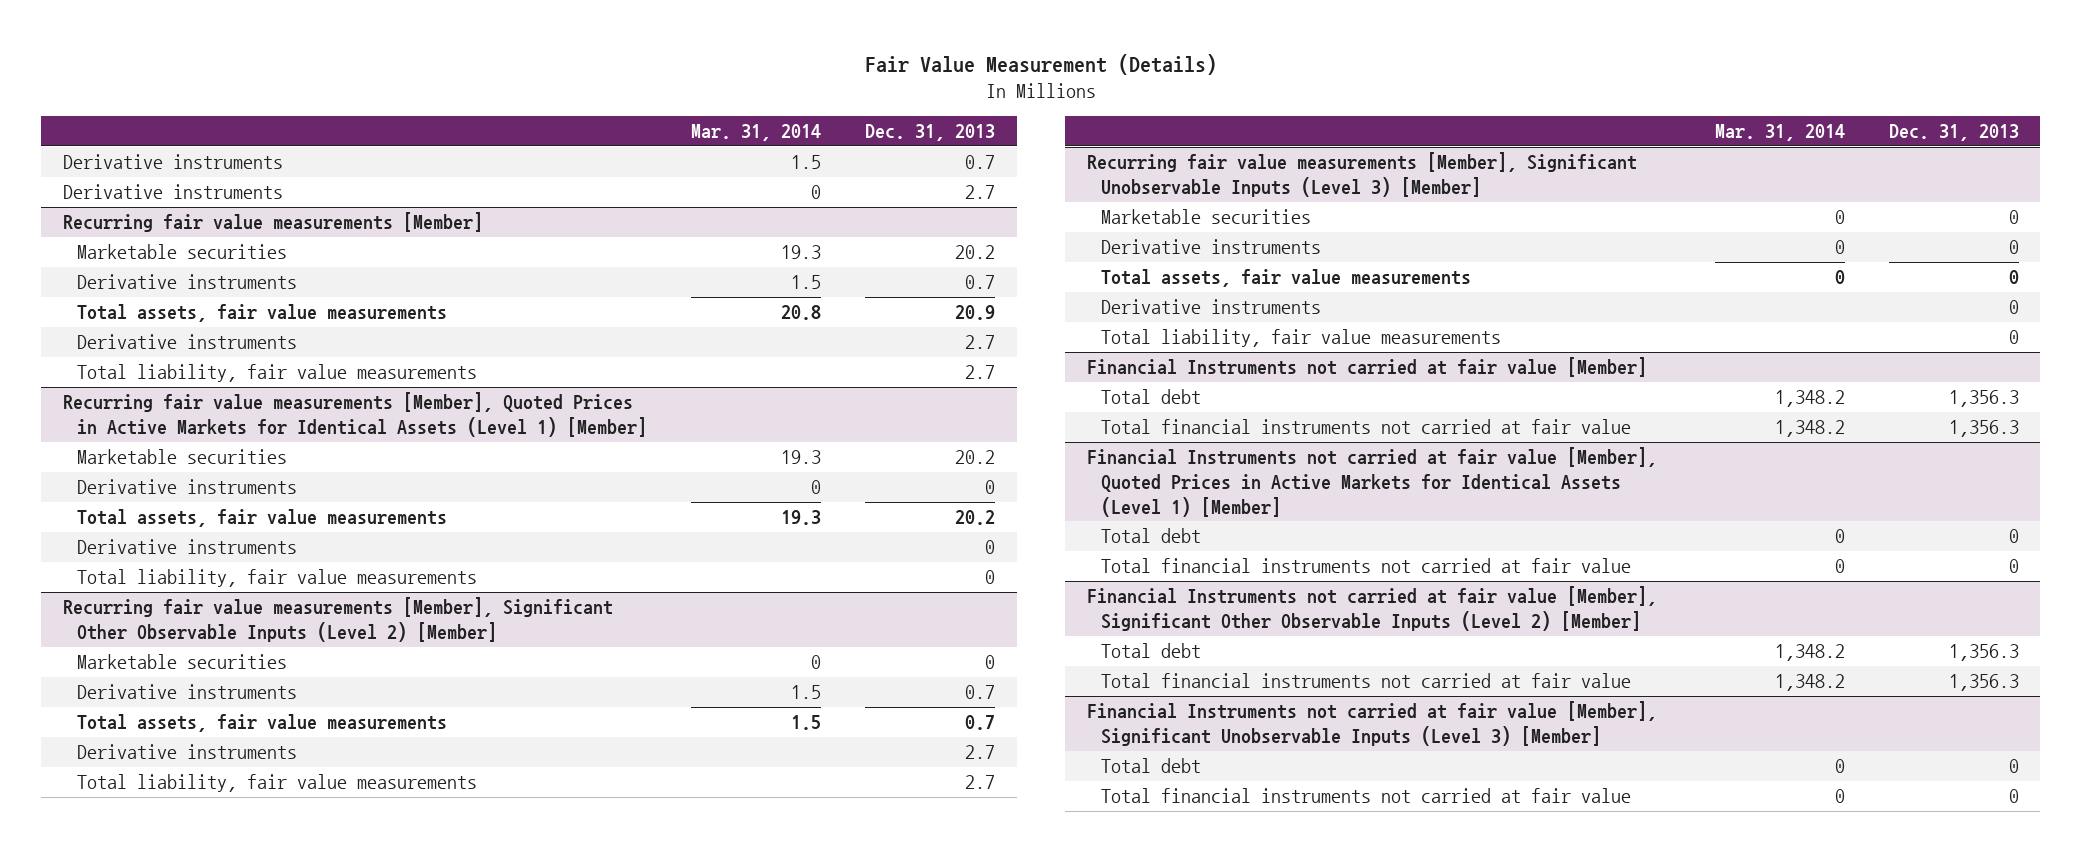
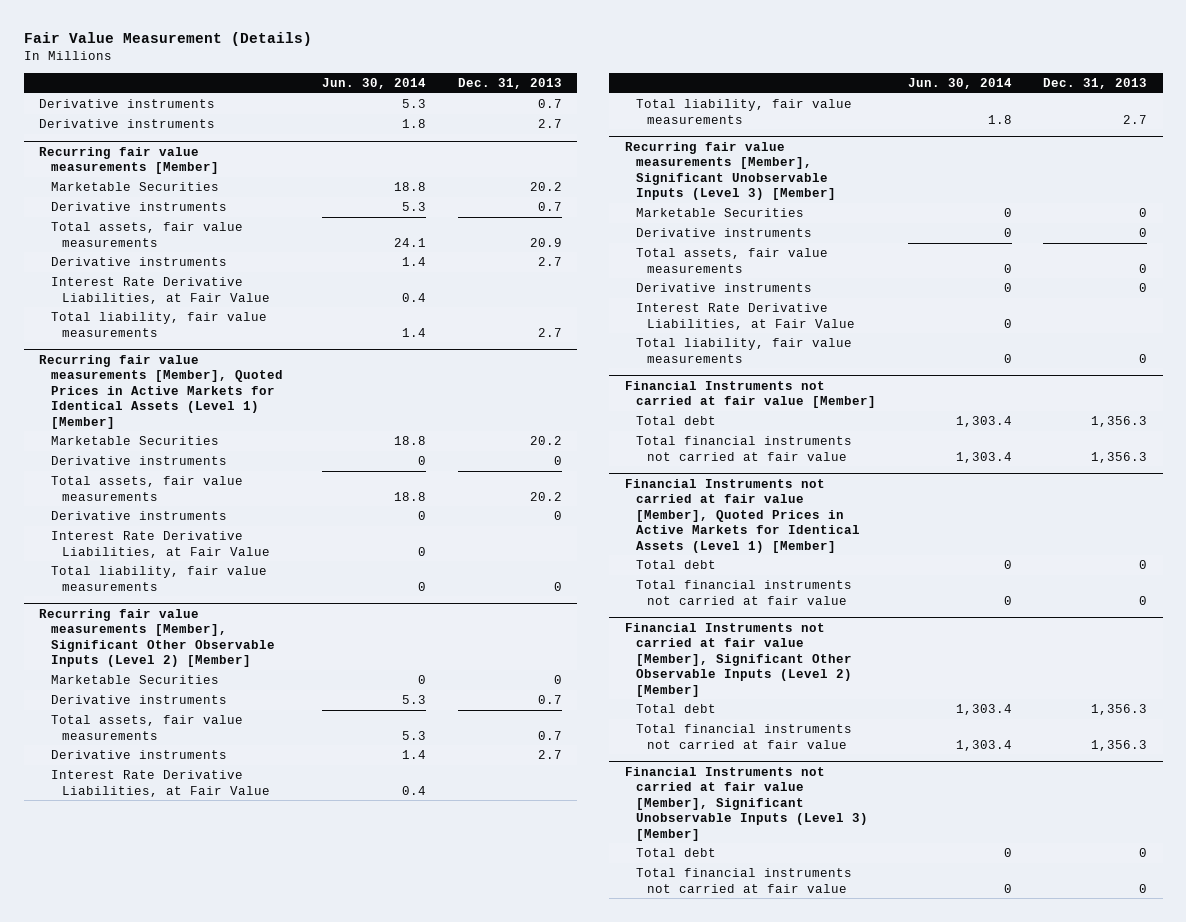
- | Mar. 31, 2014 | Dec. 31, 2013
+ | Jun. 30, 2014 | Dec. 31, 2013
@ Recurring fair value measurements [Member]
- Marketable securities | 19.3 | 20.2
+ Marketable Securities | 18.8 | 20.2
+ Interest Rate Derivative Liabilities, at Fair Value | 0.4 |
@ Recurring fair value measurements [Member], Quoted Prices in Active Markets for Identical Assets (Level 1) [Member]
- Marketable securities | 19.3 | 20.2
+ Marketable Securities | 18.8 | 20.2
+ Interest Rate Derivative Liabilities, at Fair Value | 0 |
@ Recurring fair value measurements [Member], Significant Other Observable Inputs (Level 2) [Member]
- Marketable securities | 0 | 0
+ Marketable Securities | 0 | 0
+ Interest Rate Derivative Liabilities, at Fair Value | 0.4 |
@ Recurring fair value measurements [Member], Significant Unobservable Inputs (Level 3) [Member]
- Marketable securities | 0 | 0
+ Marketable Securities | 0 | 0
+ Interest Rate Derivative Liabilities, at Fair Value | 0 |

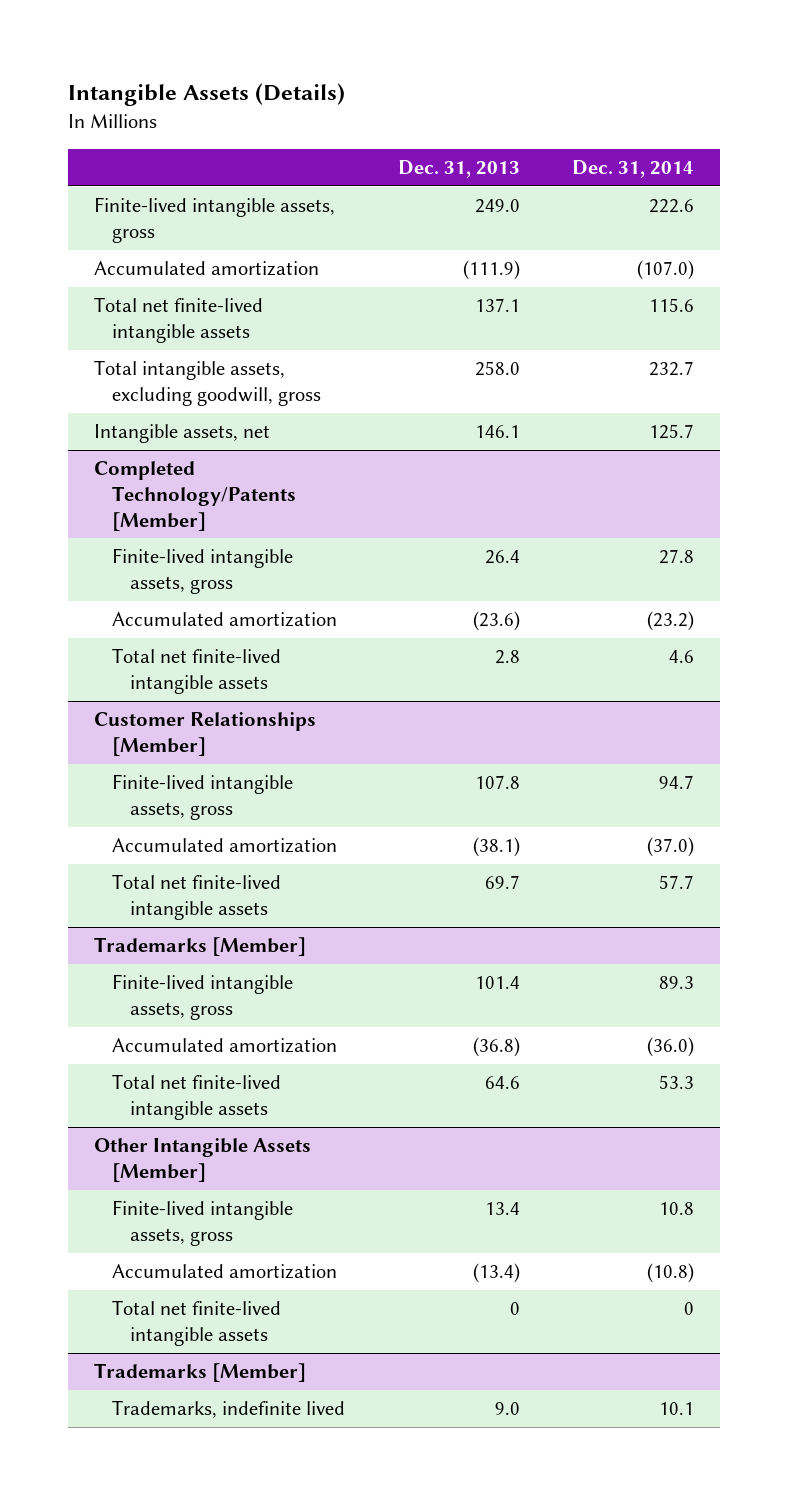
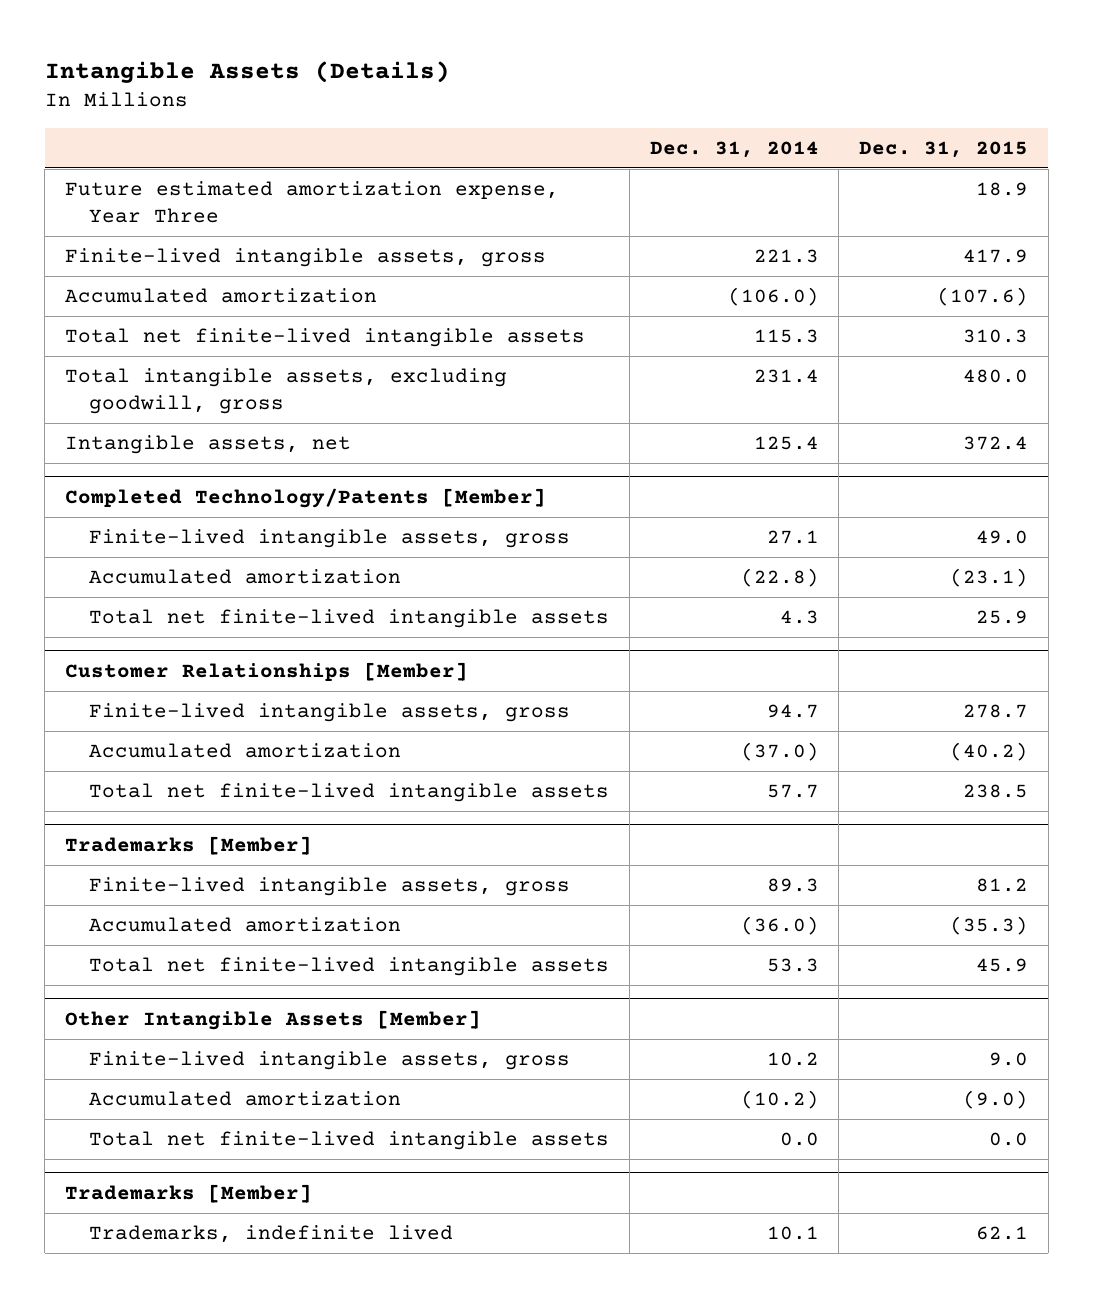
- | Dec. 31, 2013 | Dec. 31, 2014
+ | Dec. 31, 2014 | Dec. 31, 2015
- Finite-lived intangible assets, gross | 249.0 | 222.6
- Accumulated amortization | (111.9) | (107.0)
- Total net finite-lived intangible assets | 137.1 | 115.6
- Total intangible assets, excluding goodwill, gross | 258.0 | 232.7
- Intangible assets, net | 146.1 | 125.7
+ Future estimated amortization expense, Year Three | | 18.9
+ Finite-lived intangible assets, gross | 221.3 | 417.9
+ Accumulated amortization | (106.0) | (107.6)
+ Total net finite-lived intangible assets | 115.3 | 310.3
+ Total intangible assets, excluding goodwill, gross | 231.4 | 480.0
+ Intangible assets, net | 125.4 | 372.4
@ Completed Technology/Patents [Member]
- Finite-lived intangible assets, gross | 26.4 | 27.8
- Accumulated amortization | (23.6) | (23.2)
- Total net finite-lived intangible assets | 2.8 | 4.6
+ Finite-lived intangible assets, gross | 27.1 | 49.0
+ Accumulated amortization | (22.8) | (23.1)
+ Total net finite-lived intangible assets | 4.3 | 25.9
@ Other Intangible Assets [Member]
- Finite-lived intangible assets, gross | 13.4 | 10.8
- Accumulated amortization | (13.4) | (10.8)
- Total net finite-lived intangible assets | 0 | 0
+ Finite-lived intangible assets, gross | 10.2 | 9.0
+ Accumulated amortization | (10.2) | (9.0)
+ Total net finite-lived intangible assets | 0.0 | 0.0

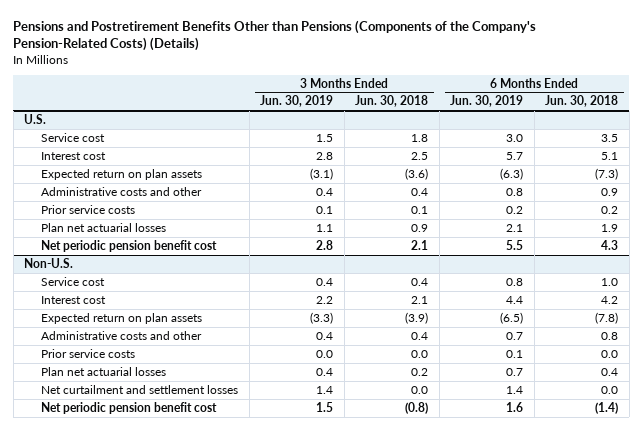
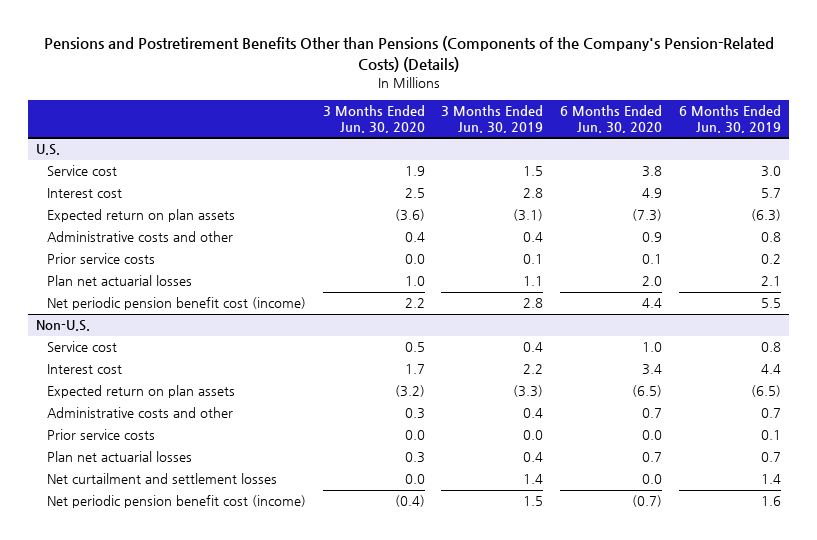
- | 3 Months Ended Jun. 30, 2019 | 3 Months Ended Jun. 30, 2018 | 6 Months Ended Jun. 30, 2019 | 6 Months Ended Jun. 30, 2018
+ | 3 Months Ended Jun. 30, 2020 | 3 Months Ended Jun. 30, 2019 | 6 Months Ended Jun. 30, 2020 | 6 Months Ended Jun. 30, 2019
@ U.S.
- Net periodic pension benefit cost | 2.8 | 2.1 | 5.5 | 4.3
+ Net periodic pension benefit cost (income) | 2.2 | 2.8 | 4.4 | 5.5
@ Non-U.S.
- Net periodic pension benefit cost | 1.5 | (0.8) | 1.6 | (1.4)
+ Net periodic pension benefit cost (income) | (0.4) | 1.5 | (0.7) | 1.6

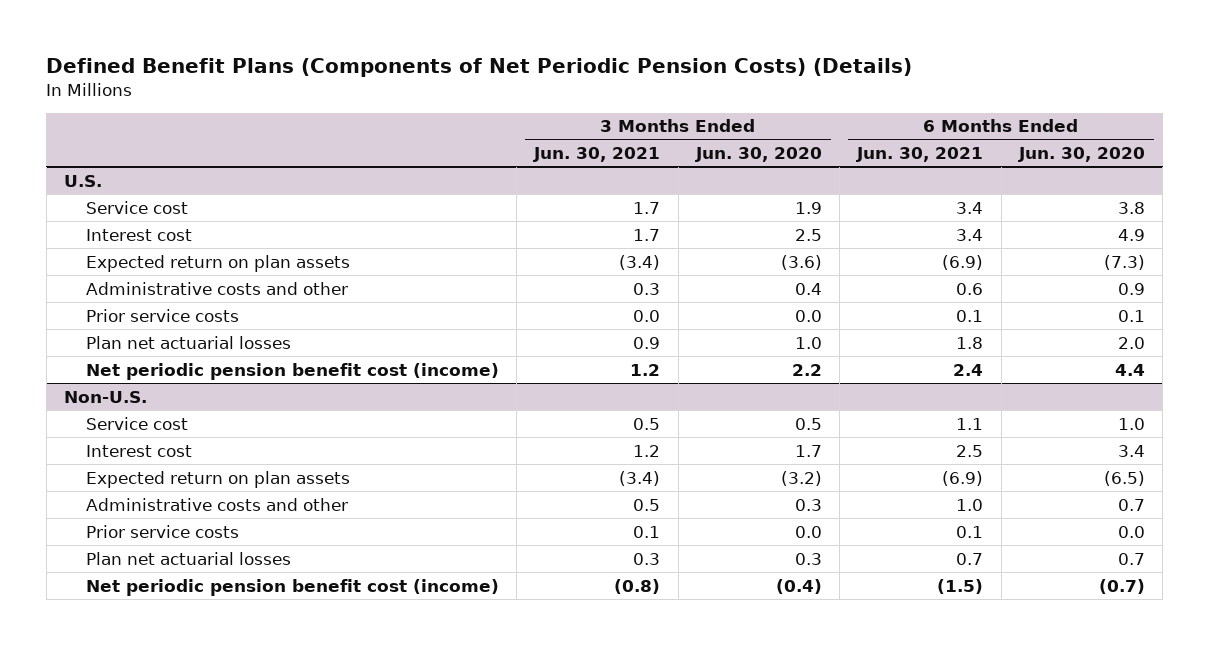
- Pensions and Postretirement Benefits Other than Pensions (Components of the Company's Pension-Related Costs) (Details)
+ Defined Benefit Plans (Components of Net Periodic Pension Costs) (Details)
- | 3 Months Ended Jun. 30, 2020 | 3 Months Ended Jun. 30, 2019 | 6 Months Ended Jun. 30, 2020 | 6 Months Ended Jun. 30, 2019
+ | 3 Months Ended Jun. 30, 2021 | 3 Months Ended Jun. 30, 2020 | 6 Months Ended Jun. 30, 2021 | 6 Months Ended Jun. 30, 2020
@ Non-U.S.
- Net curtailment and settlement losses | 0.0 | 1.4 | 0.0 | 1.4

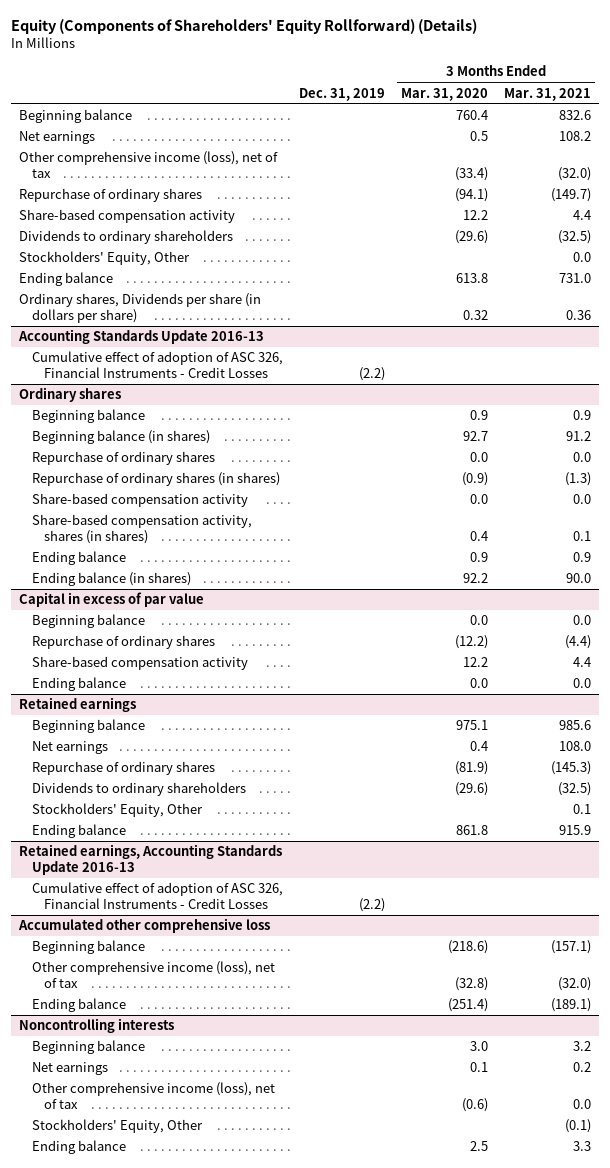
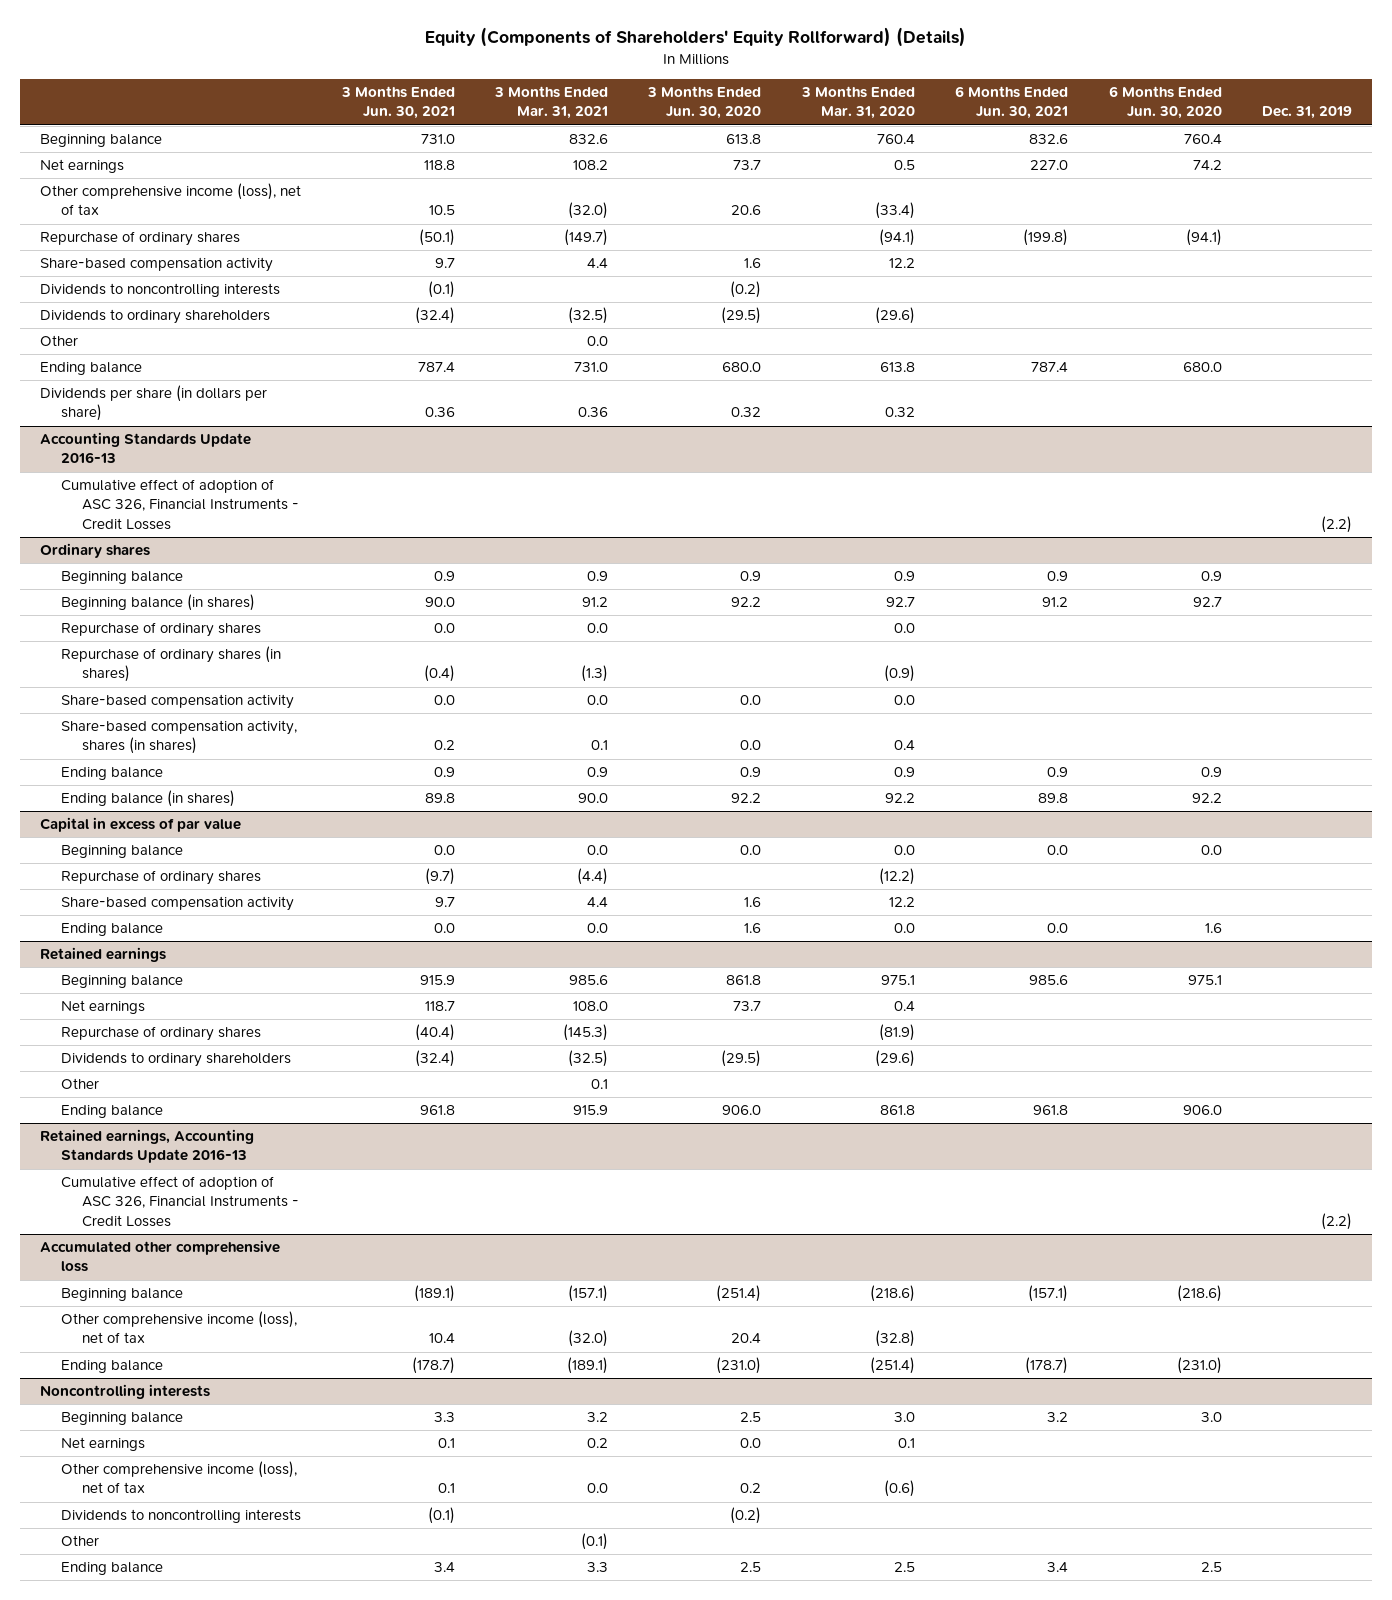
- | Dec. 31, 2019 | 3 Months Ended Mar. 31, 2020 | 3 Months Ended Mar. 31, 2021
+ | 3 Months Ended Jun. 30, 2021 | 3 Months Ended Mar. 31, 2021 | 3 Months Ended Jun. 30, 2020 | 3 Months Ended Mar. 31, 2020 | 6 Months Ended Jun. 30, 2021 | 6 Months Ended Jun. 30, 2020 | Dec. 31, 2019
+ Dividends to noncontrolling interests | (0.1) | | (0.2) | | | |
- Stockholders' Equity, Other | | | 0.0
+ Other | | 0.0 | | | | |
- Ordinary shares, Dividends per share (in dollars per share) | | 0.32 | 0.36
+ Dividends per share (in dollars per share) | 0.36 | 0.36 | 0.32 | 0.32 | | |
@ Retained earnings
- Stockholders' Equity, Other | | | 0.1
+ Other | | 0.1 | | | | |
@ Noncontrolling interests
- Stockholders' Equity, Other | | | (0.1)
+ Dividends to noncontrolling interests | (0.1) | | (0.2) | | | |
+ Other | | (0.1) | | | | |

